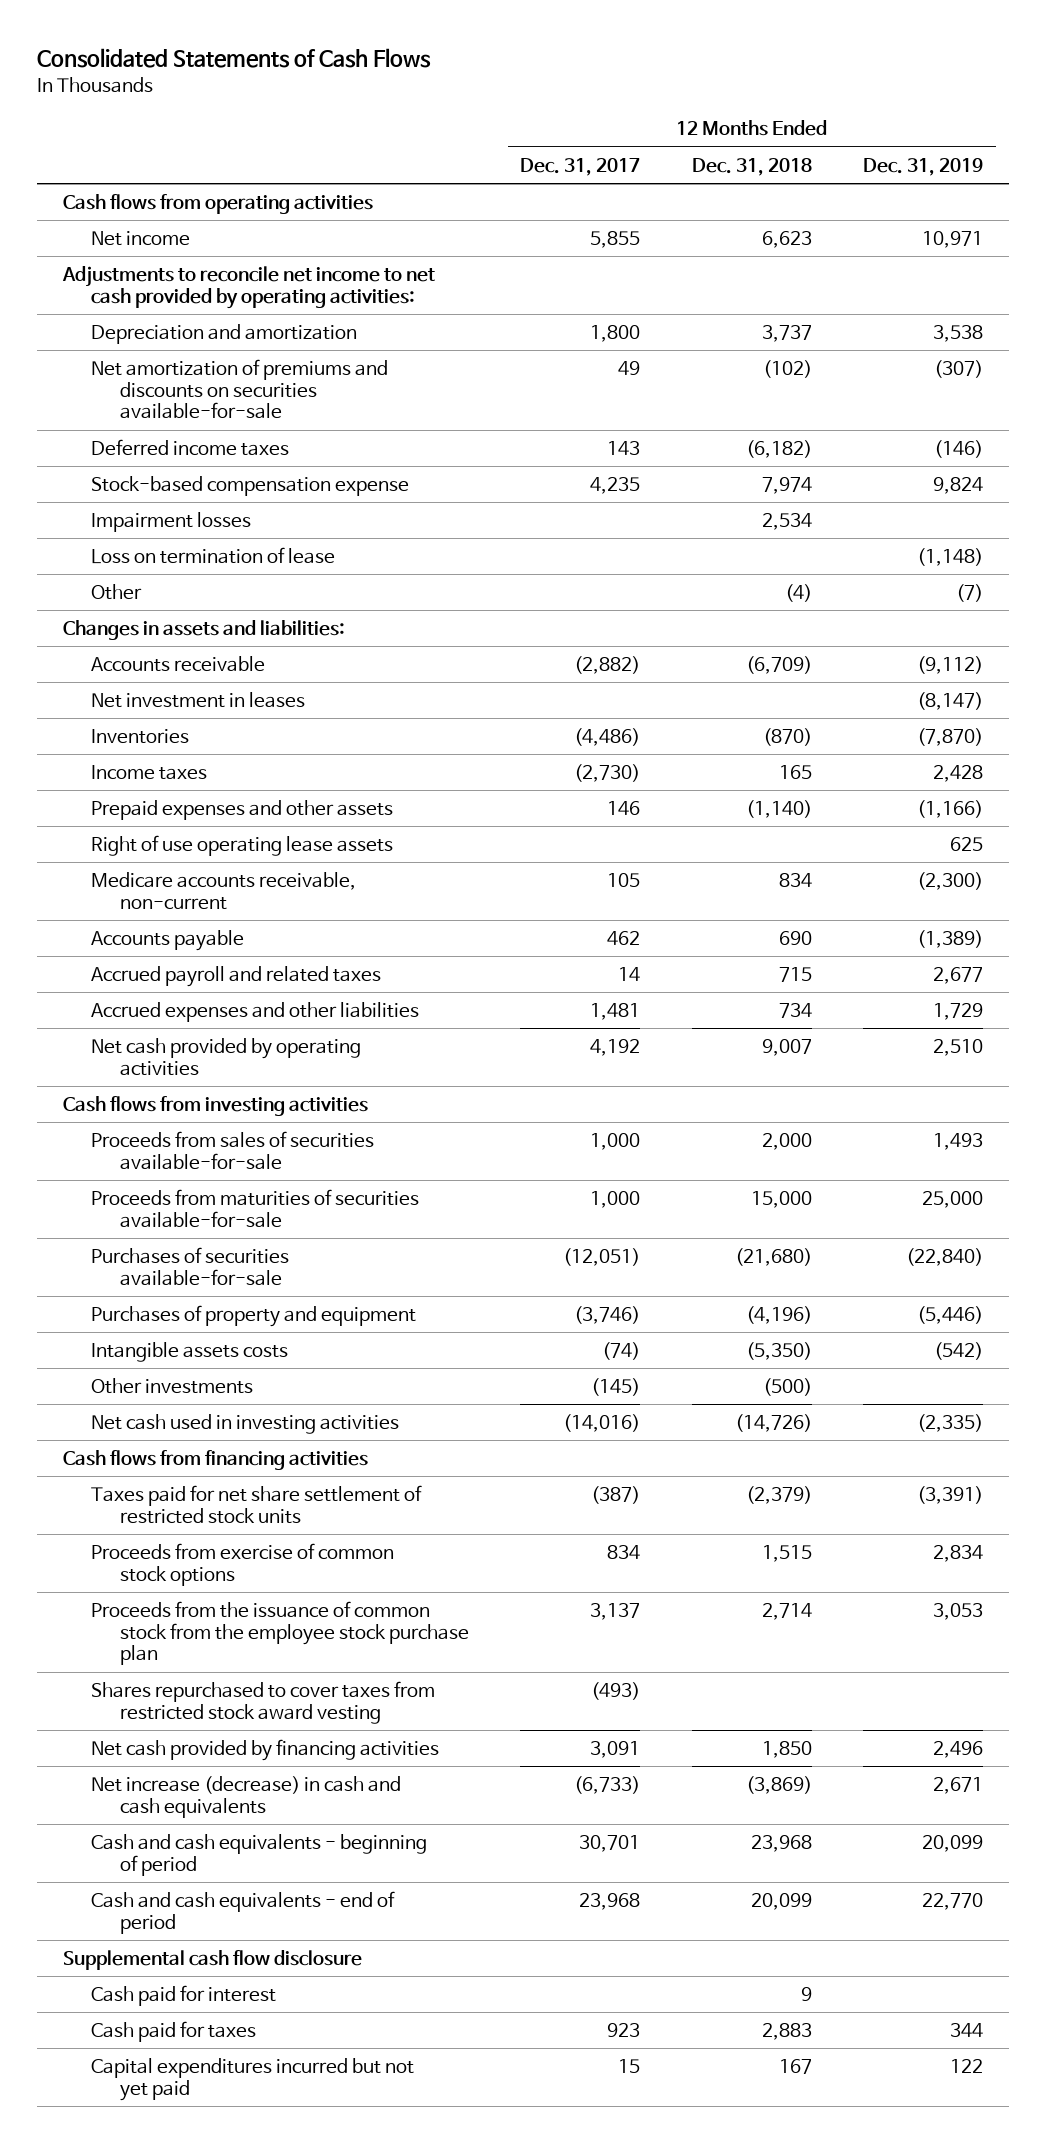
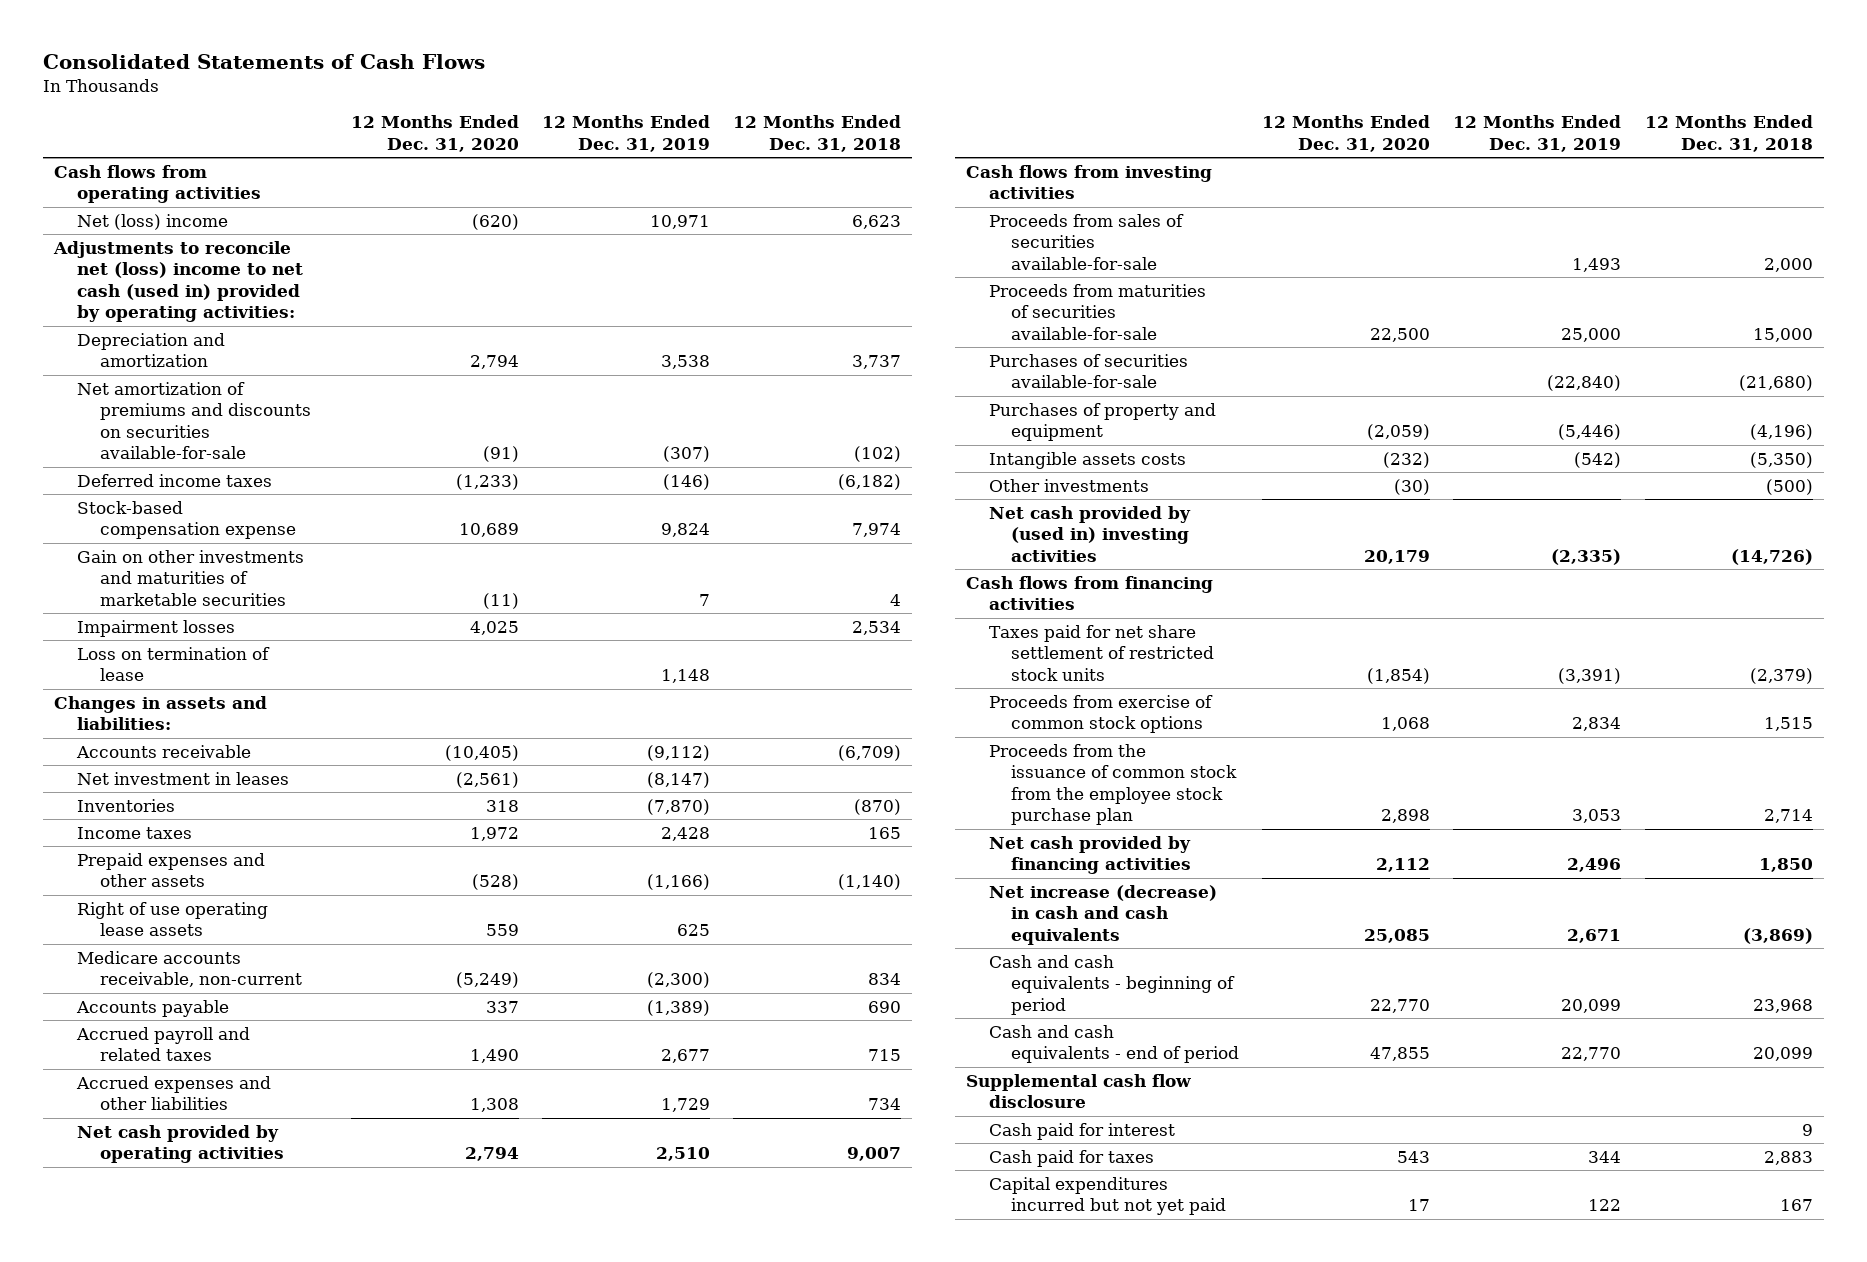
- | 12 Months Ended Dec. 31, 2017 | 12 Months Ended Dec. 31, 2018 | 12 Months Ended Dec. 31, 2019
+ | 12 Months Ended Dec. 31, 2020 | 12 Months Ended Dec. 31, 2019 | 12 Months Ended Dec. 31, 2018
- Net income | 5,855 | 6,623 | 10,971
- Adjustments to reconcile net income to net cash provided by operating activities:
+ Net (loss) income | (620) | 10,971 | 6,623
+ Adjustments to reconcile net (loss) income to net cash (used in) provided by operating activities:
+ Gain on other investments and maturities of marketable securities | (11) | 7 | 4
- Loss on termination of lease | | | (1,148)
- Other | | (4) | (7)
+ Loss on termination of lease | | 1,148 |
- Net cash used in investing activities | (14,016) | (14,726) | (2,335)
+ Net cash provided by (used in) investing activities | 20,179 | (2,335) | (14,726)
- Shares repurchased to cover taxes from restricted stock award vesting | (493) | |

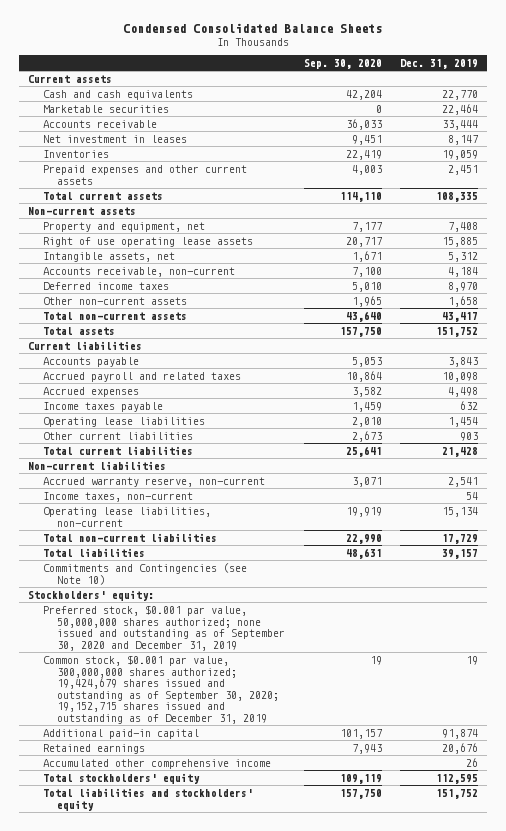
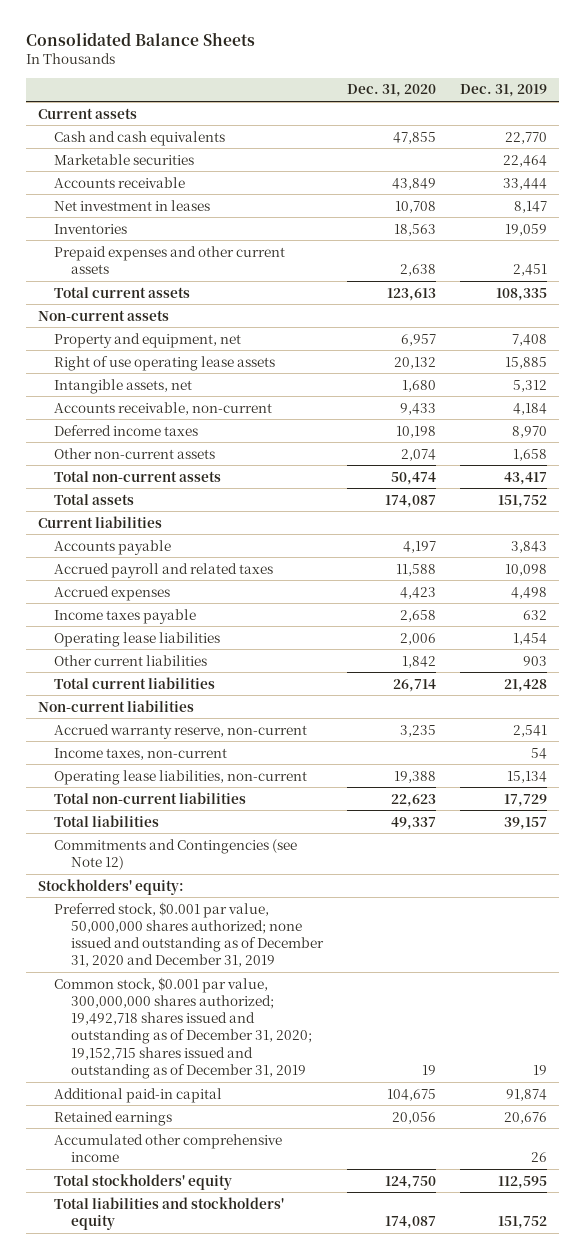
- Condensed Consolidated Balance Sheets
+ Consolidated Balance Sheets
- | Sep. 30, 2020 | Dec. 31, 2019
+ | Dec. 31, 2020 | Dec. 31, 2019
- Commitments and Contingencies (see Note 10)
+ Commitments and Contingencies (see Note 12)
- Preferred stock, $0.001 par value, 50,000,000 shares authorized; none issued and outstanding as of September 30, 2020 and December 31, 2019
- Common stock, $0.001 par value, 300,000,000 shares authorized; 19,424,679 shares issued and outstanding as of September 30, 2020; 19,152,715 shares issued and outstanding as of December 31, 2019 | 19 | 19
+ Preferred stock, $0.001 par value, 50,000,000 shares authorized; none issued and outstanding as of December 31, 2020 and December 31, 2019
+ Common stock, $0.001 par value, 300,000,000 shares authorized; 19,492,718 shares issued and outstanding as of December 31, 2020; 19,152,715 shares issued and outstanding as of December 31, 2019 | 19 | 19

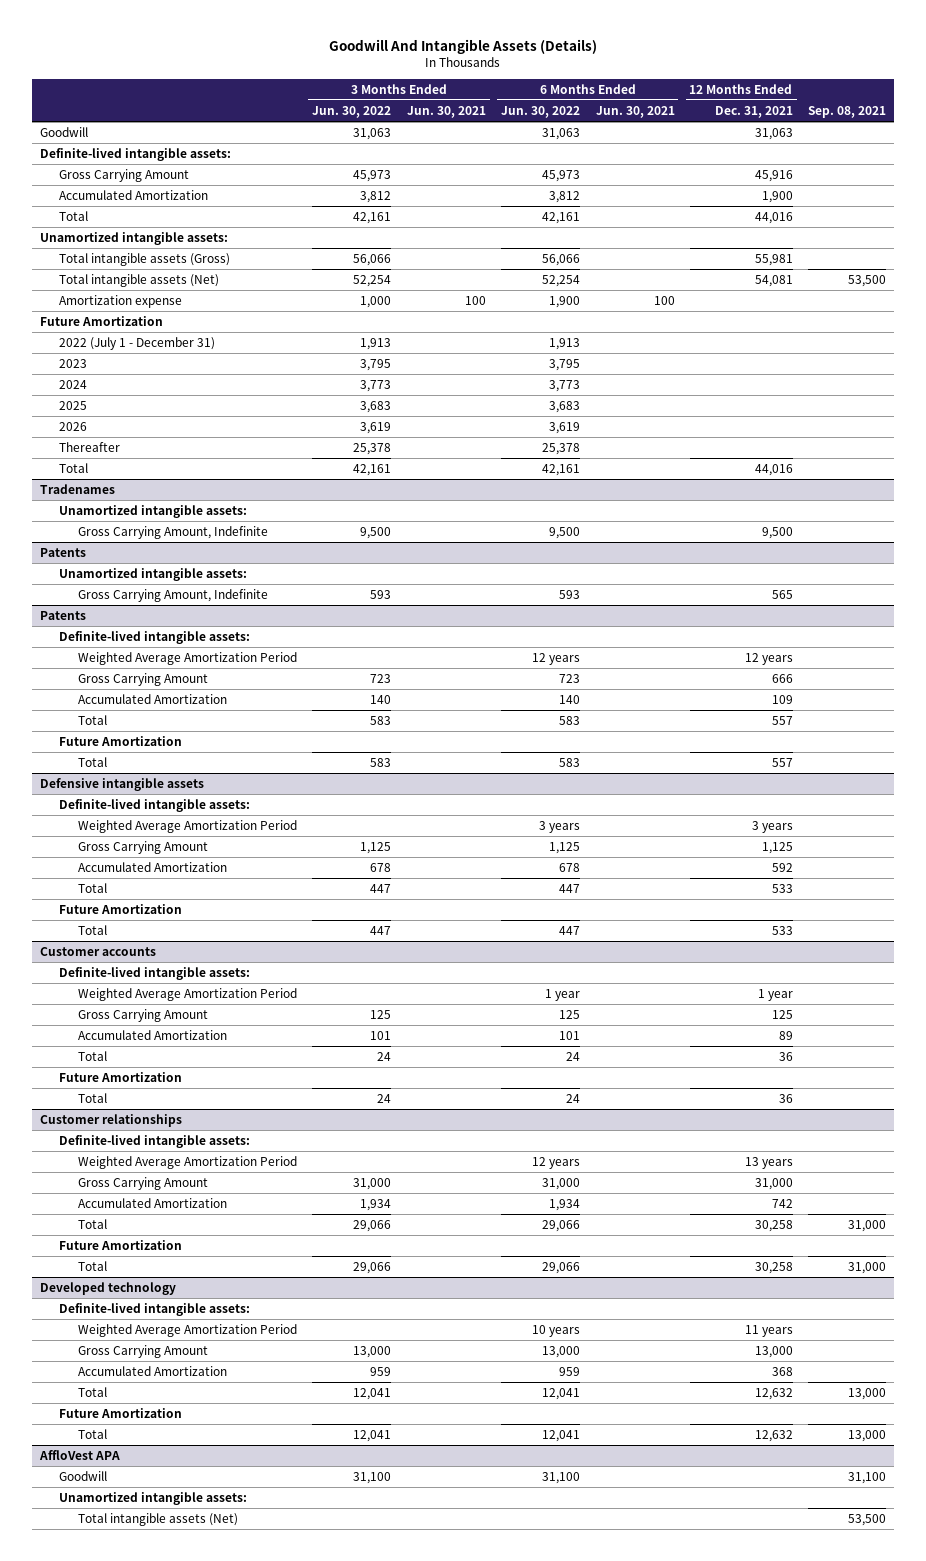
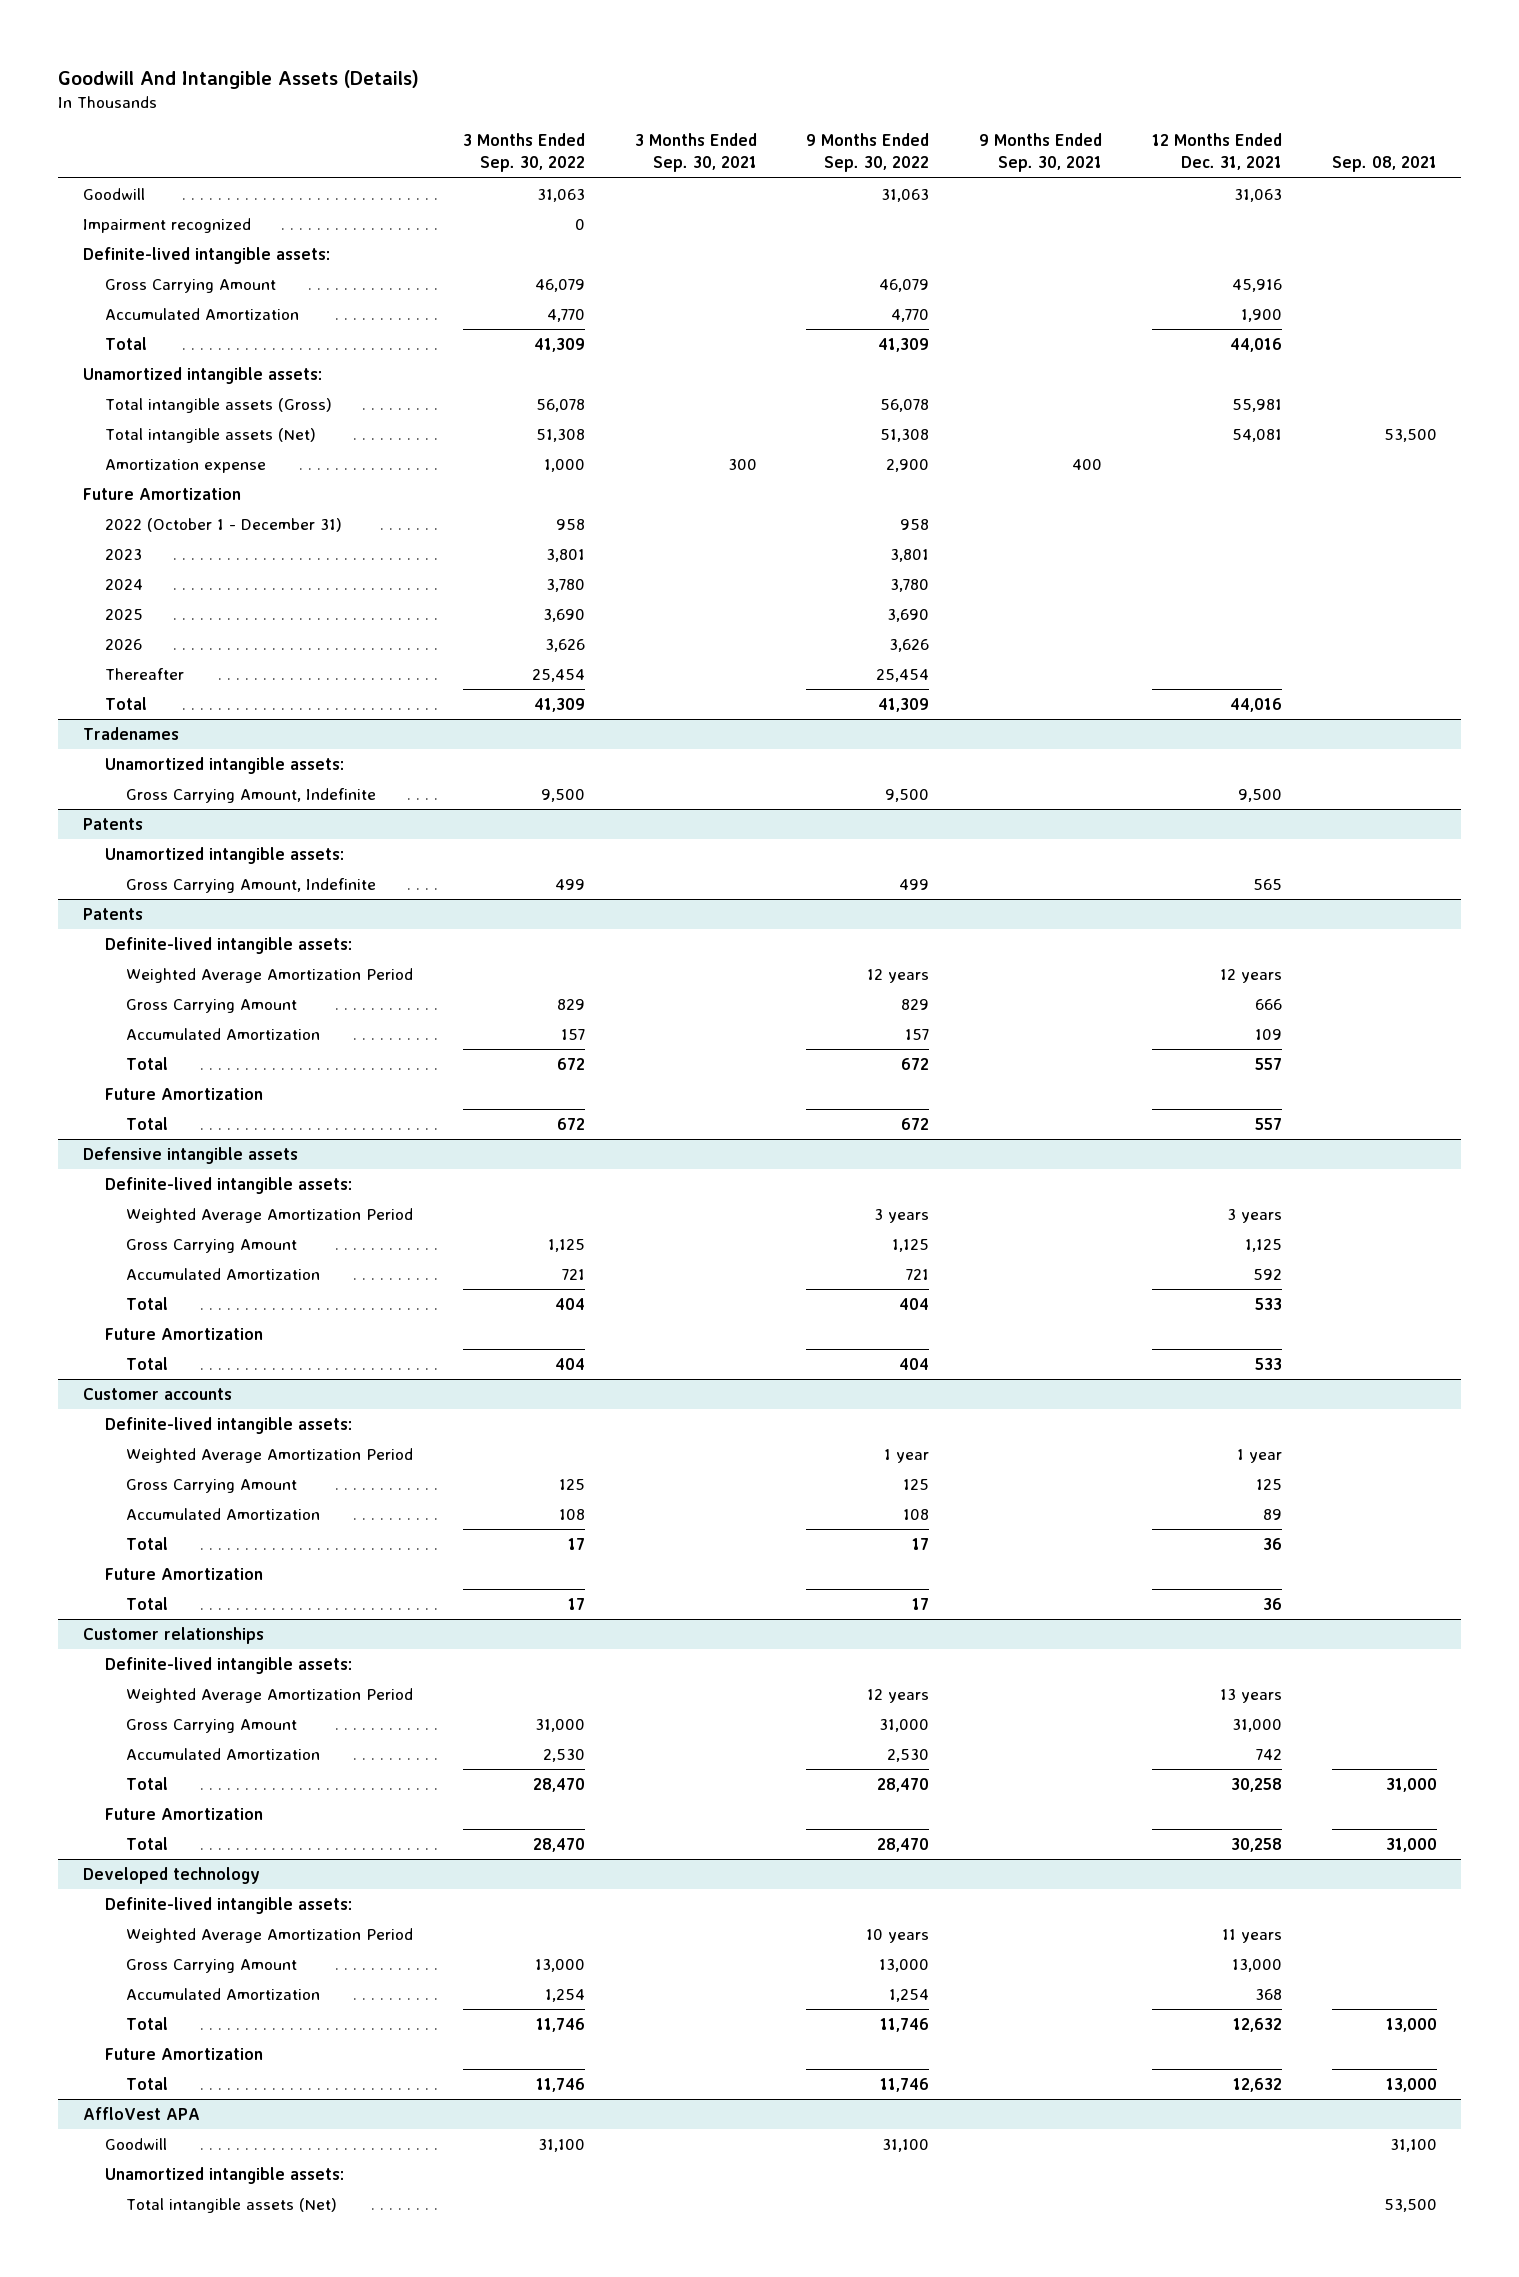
- | 3 Months Ended Jun. 30, 2022 | 3 Months Ended Jun. 30, 2021 | 6 Months Ended Jun. 30, 2022 | 6 Months Ended Jun. 30, 2021 | 12 Months Ended Dec. 31, 2021 | Sep. 08, 2021
+ | 3 Months Ended Sep. 30, 2022 | 3 Months Ended Sep. 30, 2021 | 9 Months Ended Sep. 30, 2022 | 9 Months Ended Sep. 30, 2021 | 12 Months Ended Dec. 31, 2021 | Sep. 08, 2021
+ Impairment recognized | 0 | | | | |
- 2022 (July 1 - December 31) | 1,913 | | 1,913 | | |
+ 2022 (October 1 - December 31) | 958 | | 958 | | |

